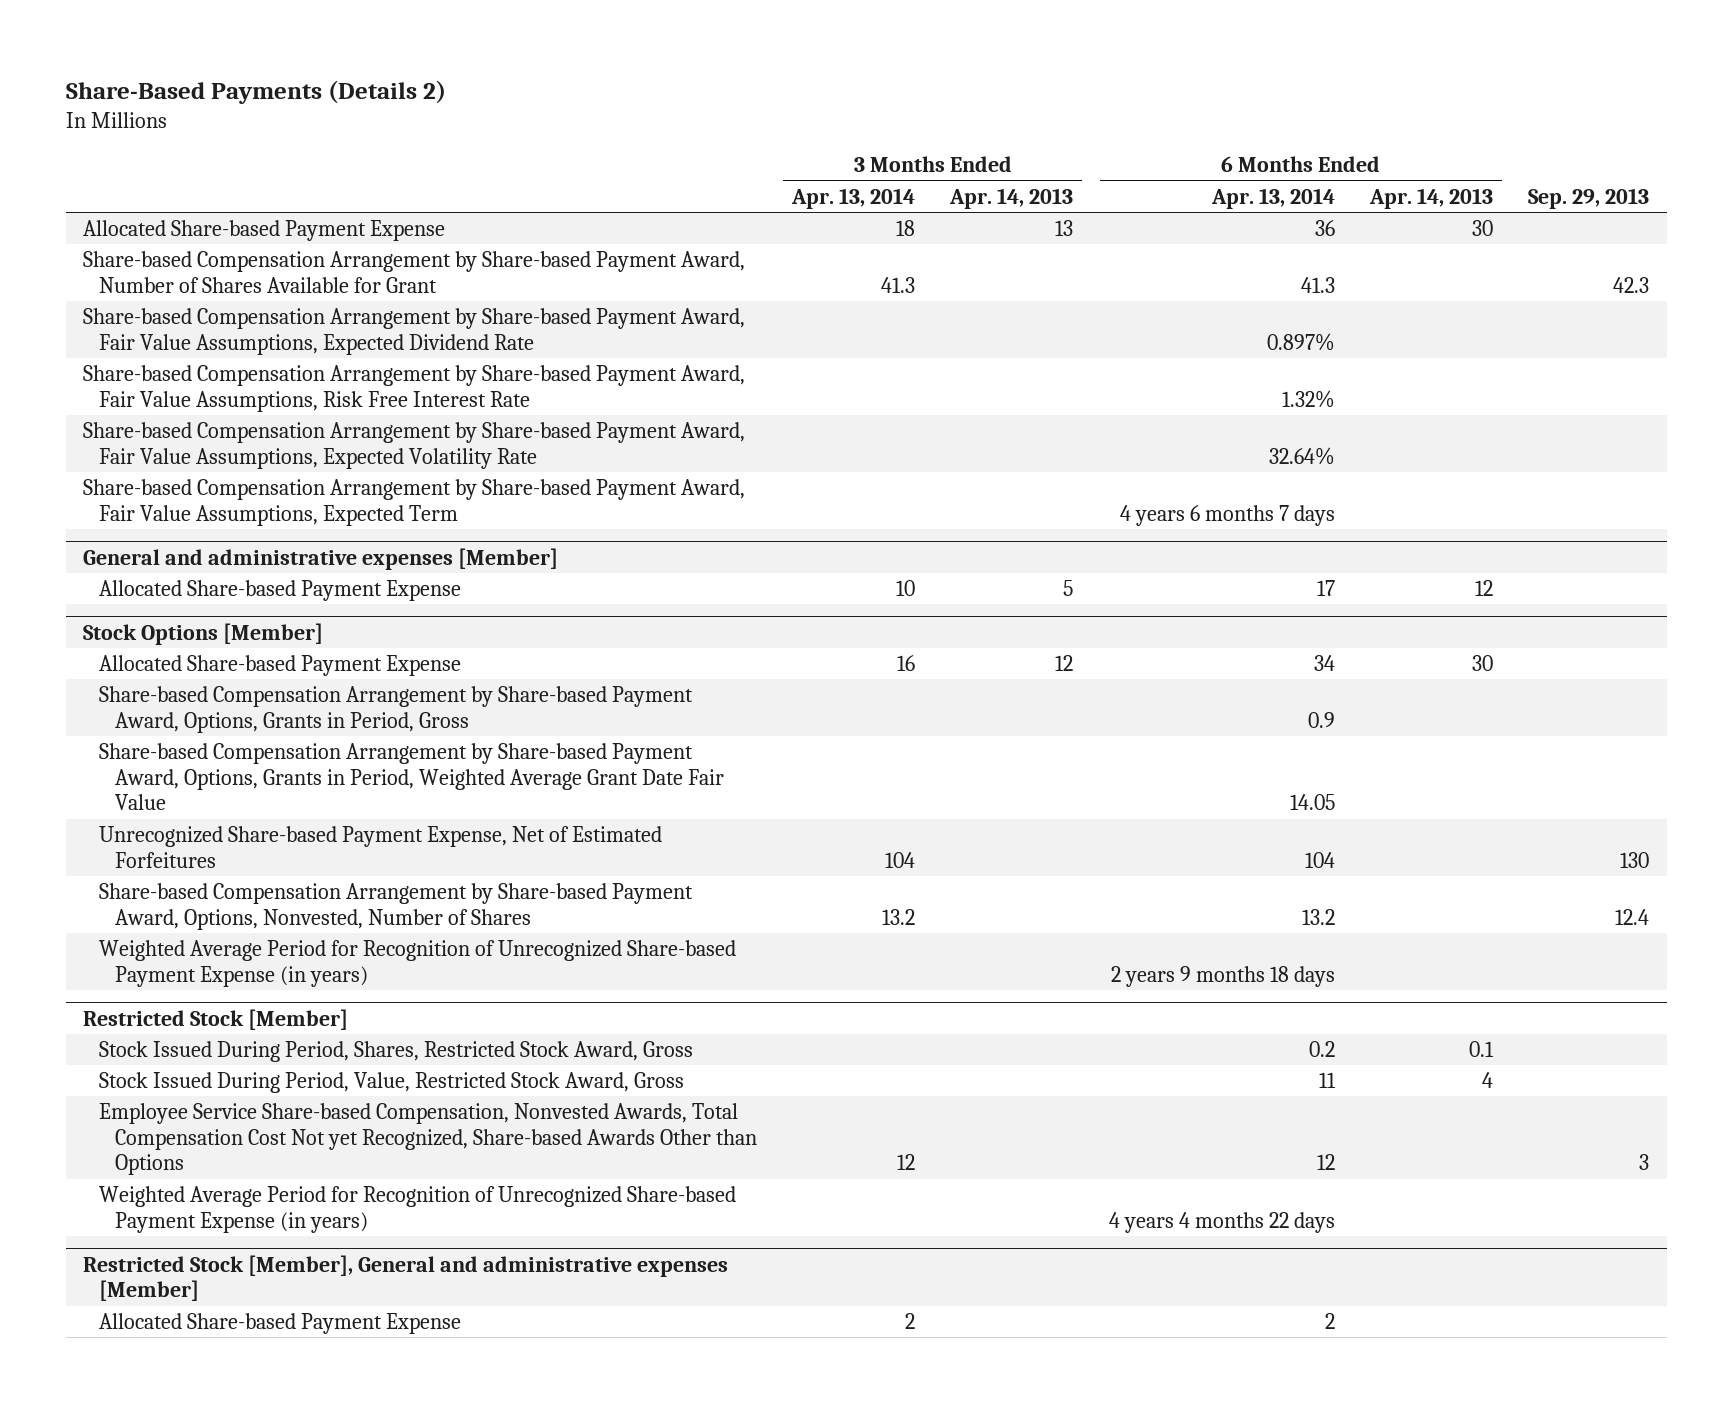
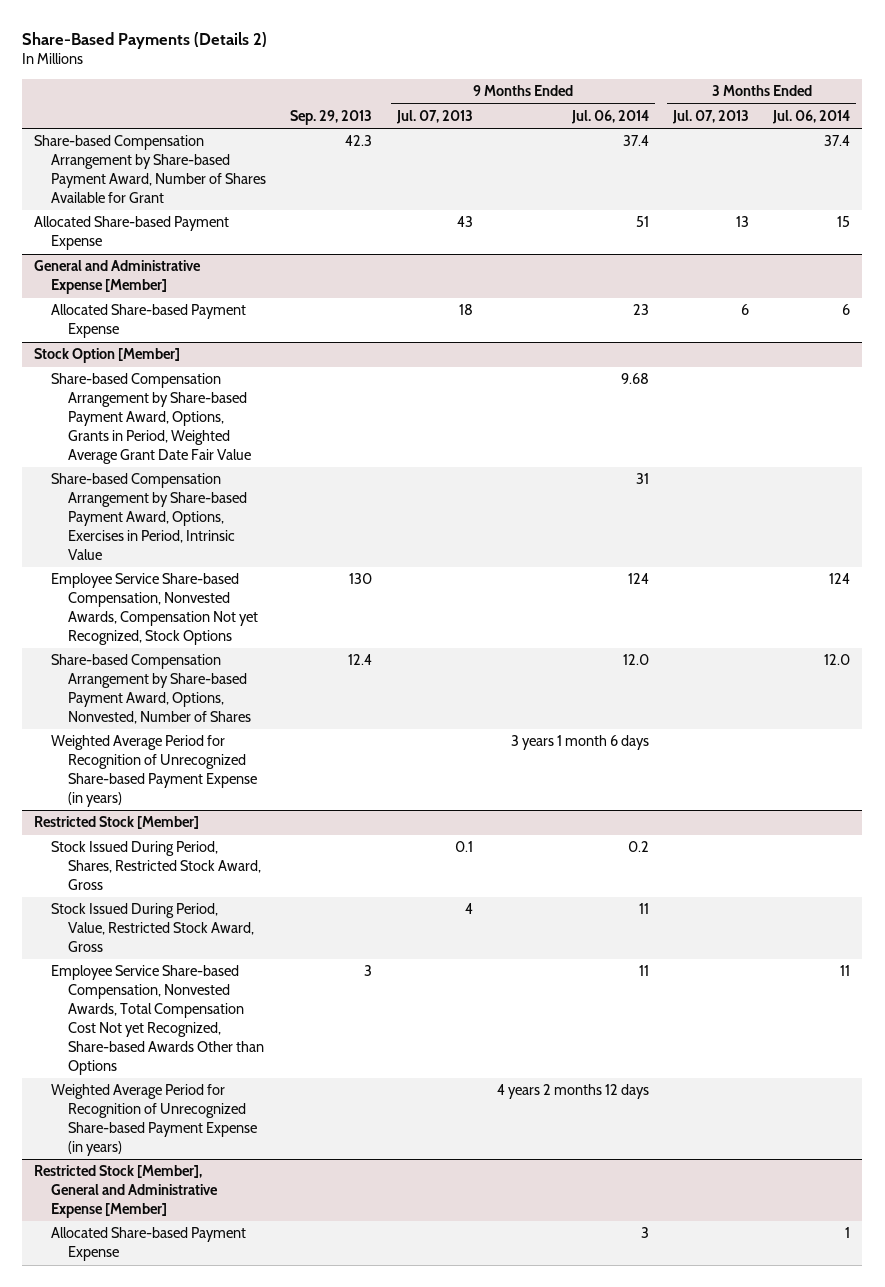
- | 3 Months Ended Apr. 13, 2014 | 3 Months Ended Apr. 14, 2013 | 6 Months Ended Apr. 13, 2014 | 6 Months Ended Apr. 14, 2013 | Sep. 29, 2013
+ | Sep. 29, 2013 | 9 Months Ended Jul. 07, 2013 | 9 Months Ended Jul. 06, 2014 | 3 Months Ended Jul. 07, 2013 | 3 Months Ended Jul. 06, 2014
- Share-based Compensation Arrangement by Share-based Payment Award, Fair Value Assumptions, Expected Dividend Rate | | | 0.897% | |
- Share-based Compensation Arrangement by Share-based Payment Award, Fair Value Assumptions, Risk Free Interest Rate | | | 1.32% | |
- Share-based Compensation Arrangement by Share-based Payment Award, Fair Value Assumptions, Expected Volatility Rate | | | 32.64% | |
- Share-based Compensation Arrangement by Share-based Payment Award, Fair Value Assumptions, Expected Term | | | 4 years 6 months 7 days | |
- General and administrative expenses [Member]
moved down: Allocated Share-based Payment Expense | | 43 | 51 | 13 | 15
+ General and Administrative Expense [Member]
- Stock Options [Member]
- Allocated Share-based Payment Expense | 16 | 12 | 34 | 30 |
- Share-based Compensation Arrangement by Share-based Payment Award, Options, Grants in Period, Gross | | | 0.9 | |
+ Stock Option [Member]
- Unrecognized Share-based Payment Expense, Net of Estimated Forfeitures | 104 | | 104 | | 130
+ Share-based Compensation Arrangement by Share-based Payment Award, Options, Exercises in Period, Intrinsic Value | | | 31 | |
+ Employee Service Share-based Compensation, Nonvested Awards, Compensation Not yet Recognized, Stock Options | 130 | | 124 | | 124
- Restricted Stock [Member], General and administrative expenses [Member]
+ Restricted Stock [Member], General and Administrative Expense [Member]

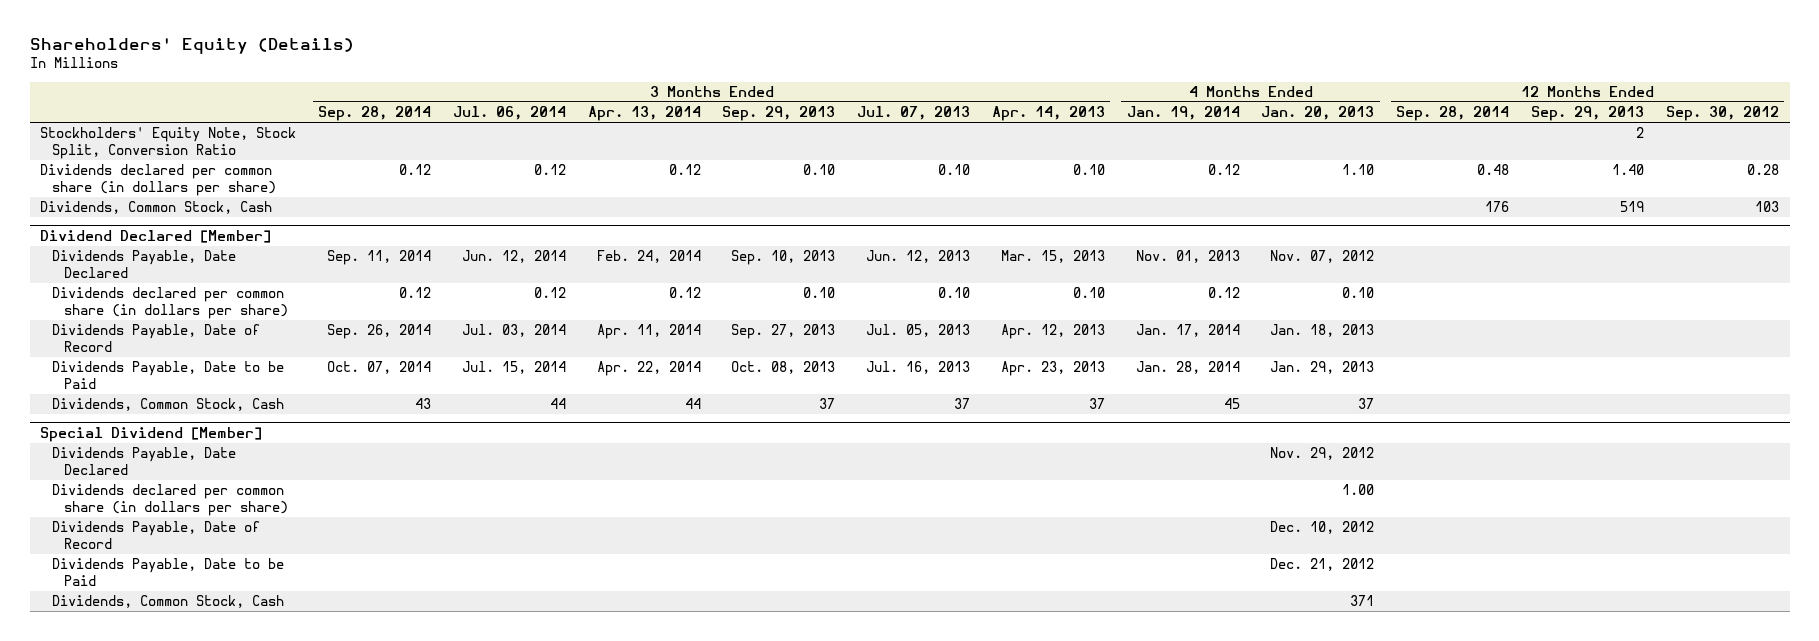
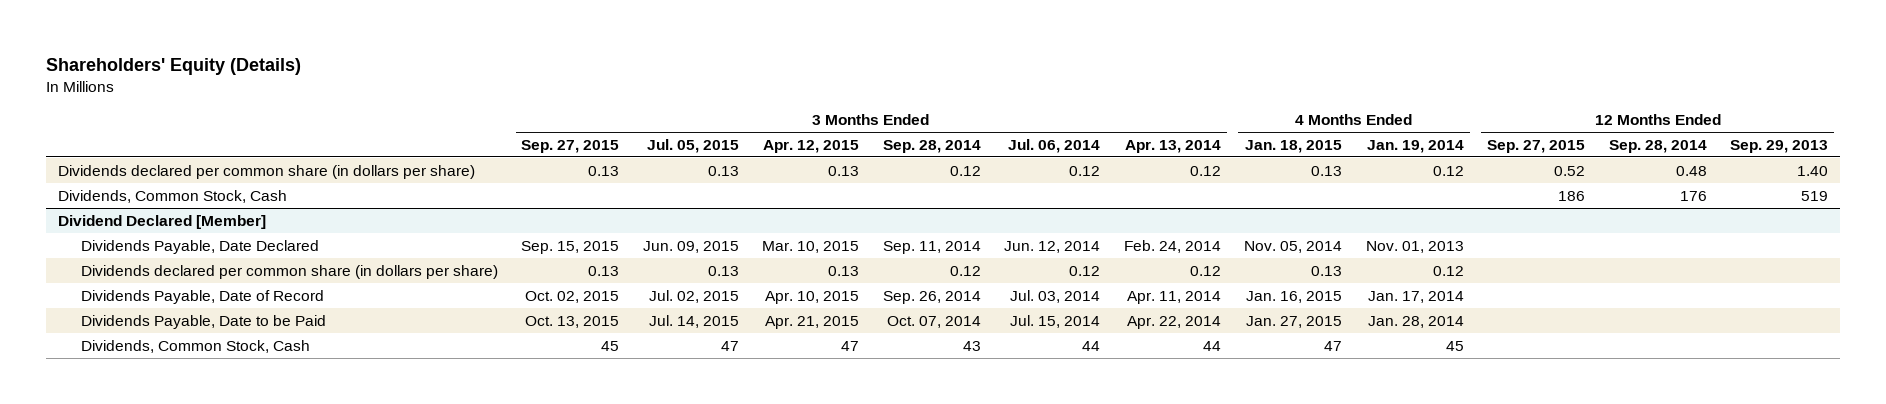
- | 3 Months Ended Sep. 28, 2014 | 3 Months Ended Jul. 06, 2014 | 3 Months Ended Apr. 13, 2014 | 3 Months Ended Sep. 29, 2013 | 3 Months Ended Jul. 07, 2013 | 3 Months Ended Apr. 14, 2013 | 4 Months Ended Jan. 19, 2014 | 4 Months Ended Jan. 20, 2013 | 12 Months Ended Sep. 28, 2014 | 12 Months Ended Sep. 29, 2013 | 12 Months Ended Sep. 30, 2012
+ | 3 Months Ended Sep. 27, 2015 | 3 Months Ended Jul. 05, 2015 | 3 Months Ended Apr. 12, 2015 | 3 Months Ended Sep. 28, 2014 | 3 Months Ended Jul. 06, 2014 | 3 Months Ended Apr. 13, 2014 | 4 Months Ended Jan. 18, 2015 | 4 Months Ended Jan. 19, 2014 | 12 Months Ended Sep. 27, 2015 | 12 Months Ended Sep. 28, 2014 | 12 Months Ended Sep. 29, 2013
- Stockholders' Equity Note, Stock Split, Conversion Ratio | | | | | | | | | | 2 |
- Special Dividend [Member]
- Dividends Payable, Date Declared | | | | | | | | Nov. 29, 2012 | | |
- Dividends declared per common share (in dollars per share) | | | | | | | | 1.00 | | |
- Dividends Payable, Date of Record | | | | | | | | Dec. 10, 2012 | | |
- Dividends Payable, Date to be Paid | | | | | | | | Dec. 21, 2012 | | |
- Dividends, Common Stock, Cash | | | | | | | | 371 | | |

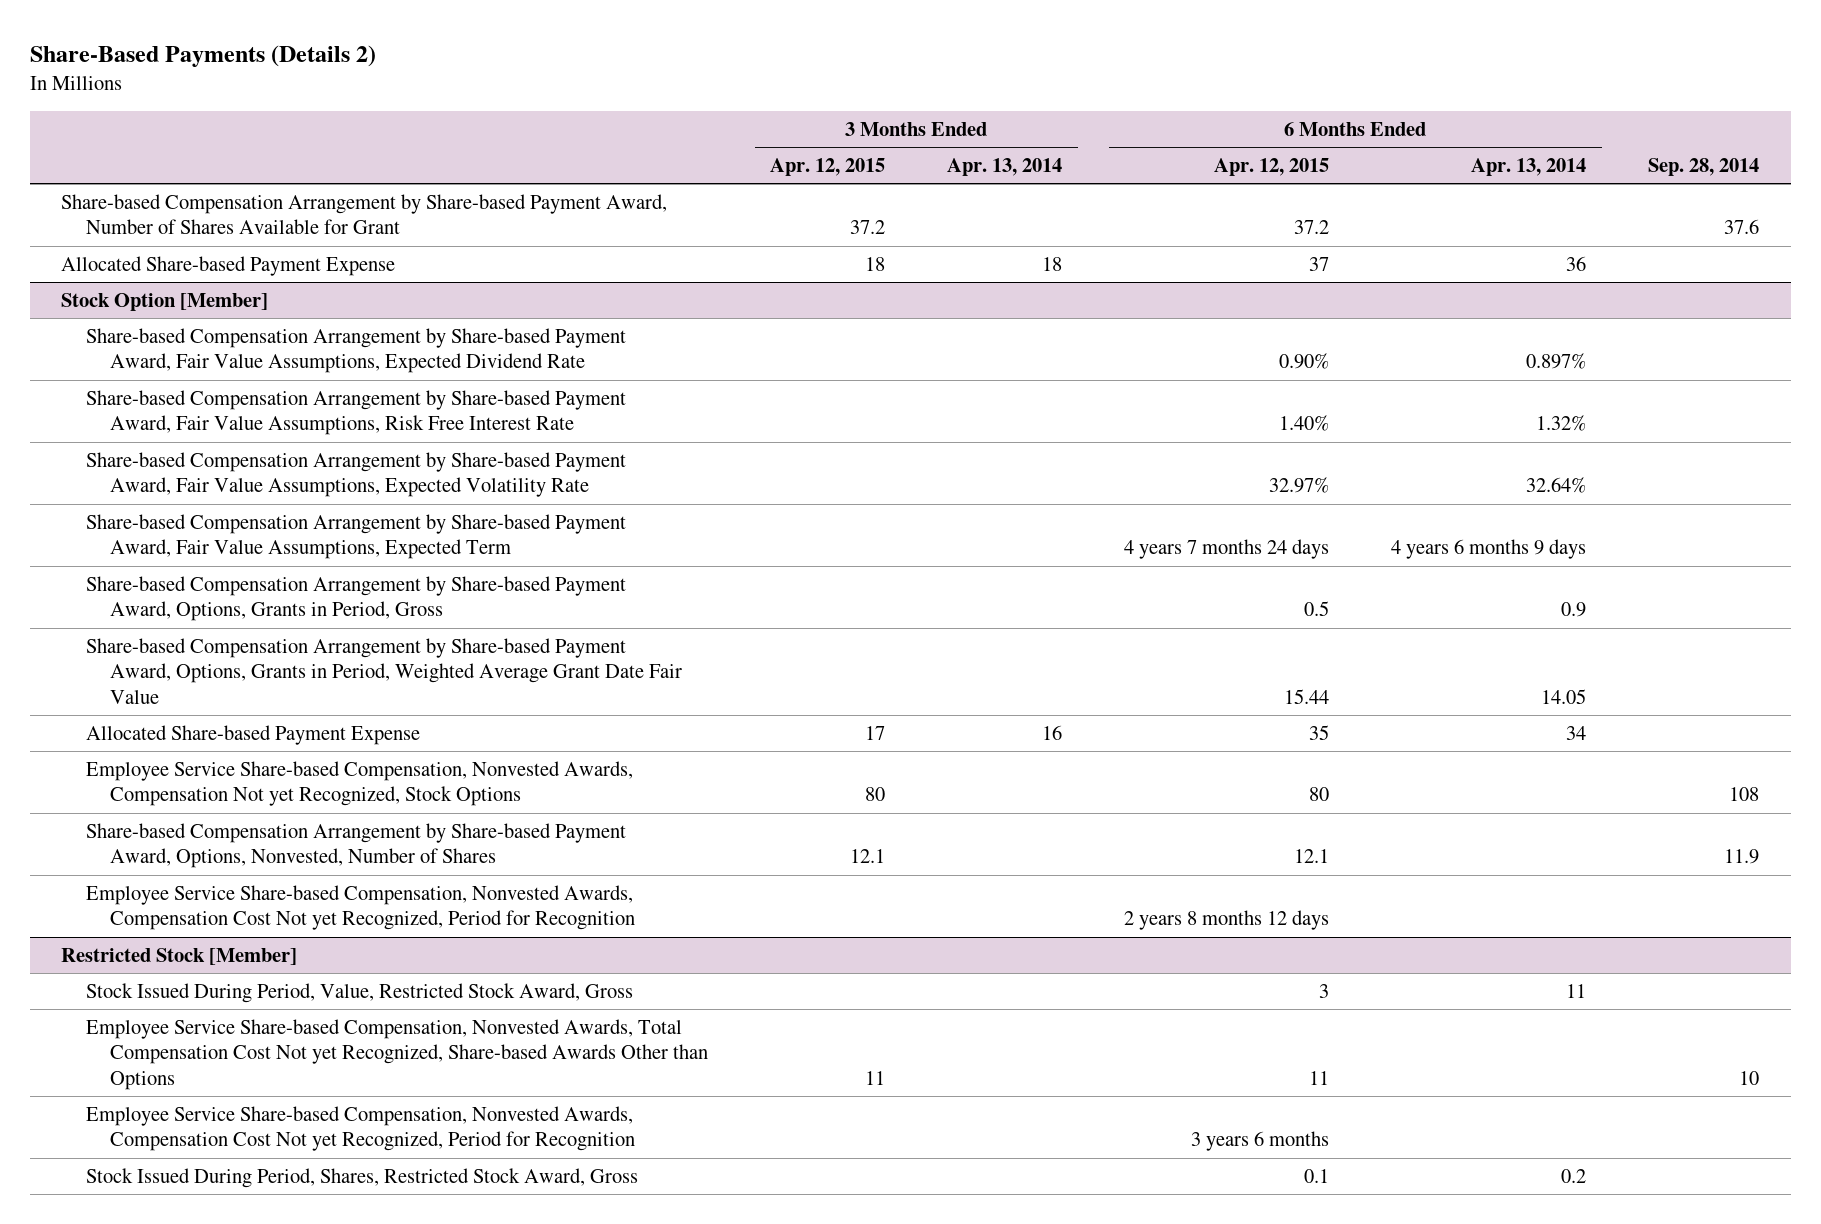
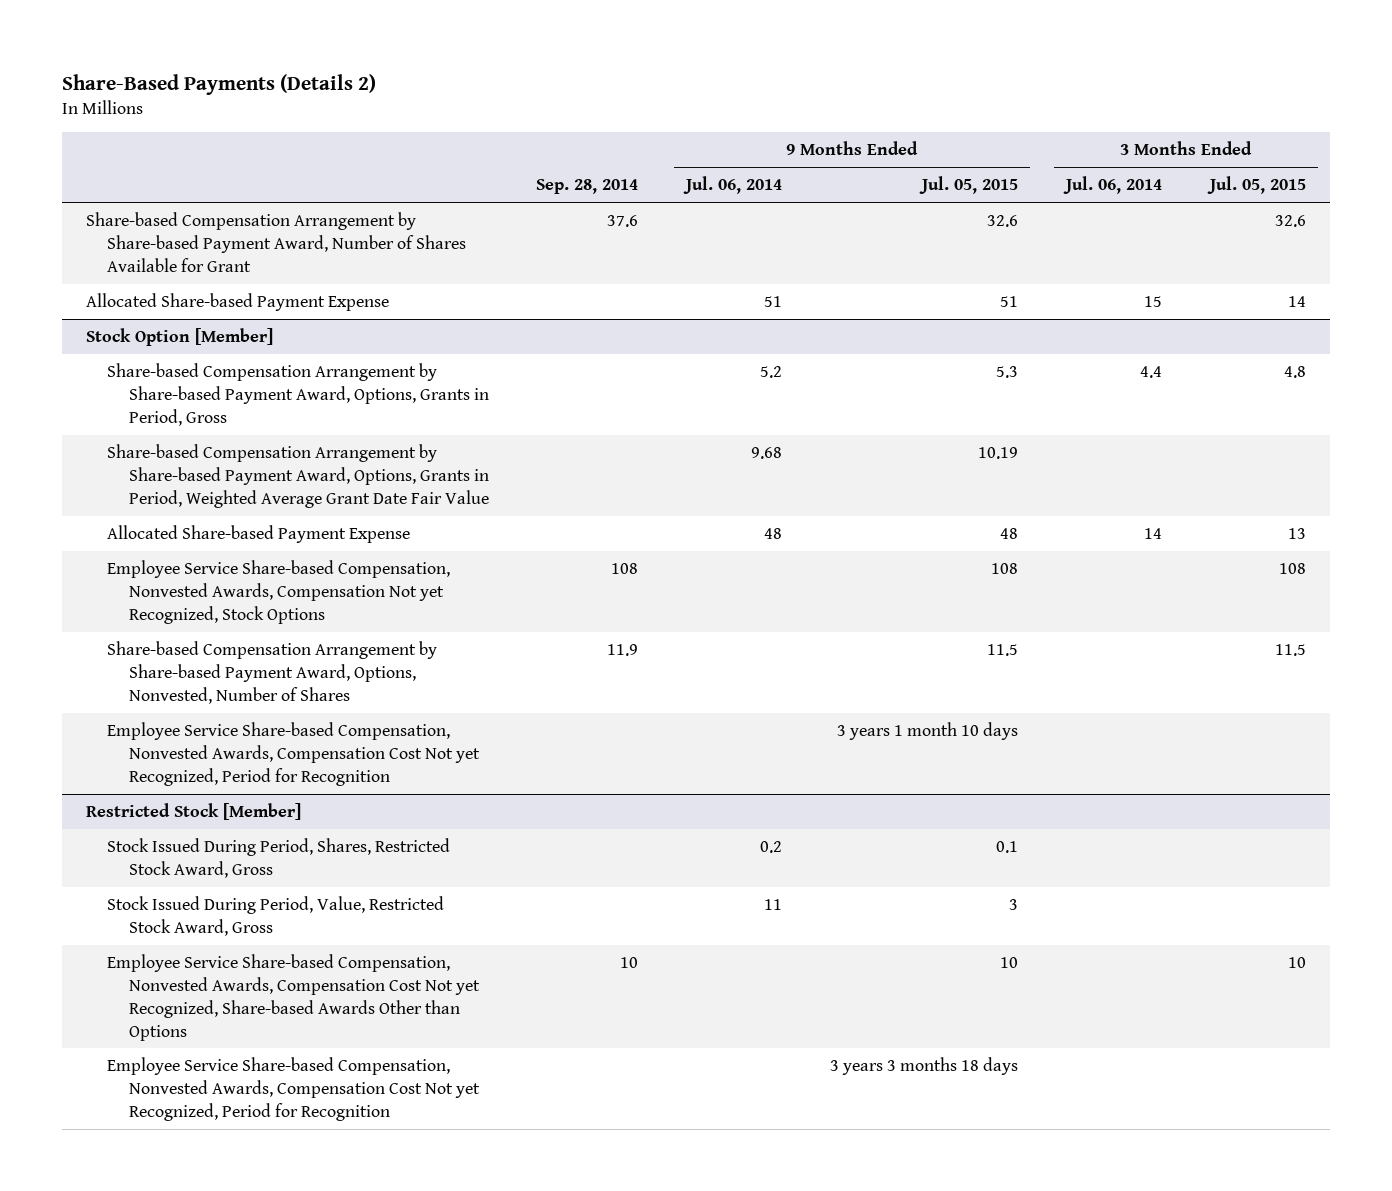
- | 3 Months Ended Apr. 12, 2015 | 3 Months Ended Apr. 13, 2014 | 6 Months Ended Apr. 12, 2015 | 6 Months Ended Apr. 13, 2014 | Sep. 28, 2014
+ | Sep. 28, 2014 | 9 Months Ended Jul. 06, 2014 | 9 Months Ended Jul. 05, 2015 | 3 Months Ended Jul. 06, 2014 | 3 Months Ended Jul. 05, 2015
@ Stock Option [Member]
- Share-based Compensation Arrangement by Share-based Payment Award, Fair Value Assumptions, Expected Dividend Rate | | | 0.90% | 0.897% |
- Share-based Compensation Arrangement by Share-based Payment Award, Fair Value Assumptions, Risk Free Interest Rate | | | 1.40% | 1.32% |
- Share-based Compensation Arrangement by Share-based Payment Award, Fair Value Assumptions, Expected Volatility Rate | | | 32.97% | 32.64% |
- Share-based Compensation Arrangement by Share-based Payment Award, Fair Value Assumptions, Expected Term | | | 4 years 7 months 24 days | 4 years 6 months 9 days |
@ Restricted Stock [Member]
moved up: Stock Issued During Period, Shares, Restricted Stock Award, Gross | | 0.2 | 0.1 | |
- Employee Service Share-based Compensation, Nonvested Awards, Total Compensation Cost Not yet Recognized, Share-based Awards Other than Options | 11 | | 11 | | 10
+ Employee Service Share-based Compensation, Nonvested Awards, Compensation Cost Not yet Recognized, Share-based Awards Other than Options | 10 | | 10 | | 10

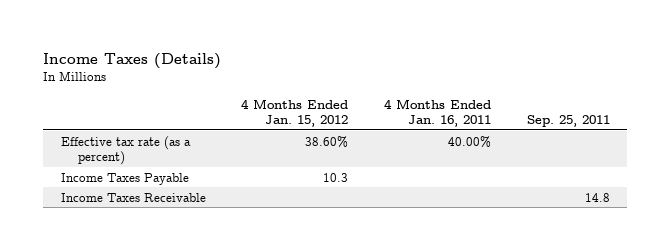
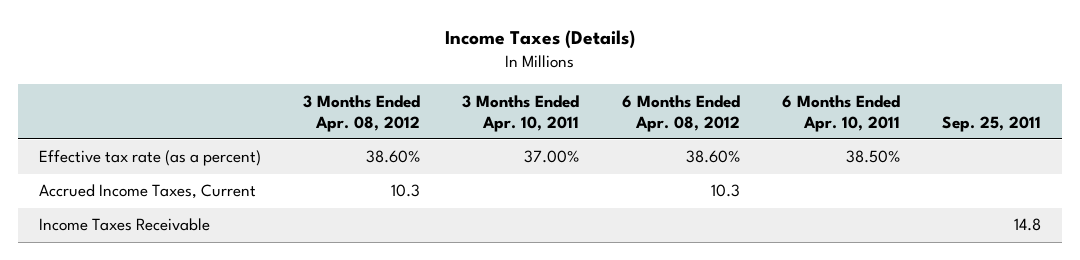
- | 4 Months Ended Jan. 15, 2012 | 4 Months Ended Jan. 16, 2011 | Sep. 25, 2011
+ | 3 Months Ended Apr. 08, 2012 | 3 Months Ended Apr. 10, 2011 | 6 Months Ended Apr. 08, 2012 | 6 Months Ended Apr. 10, 2011 | Sep. 25, 2011
- Income Taxes Payable | 10.3 | |
+ Accrued Income Taxes, Current | 10.3 | | 10.3 | |

